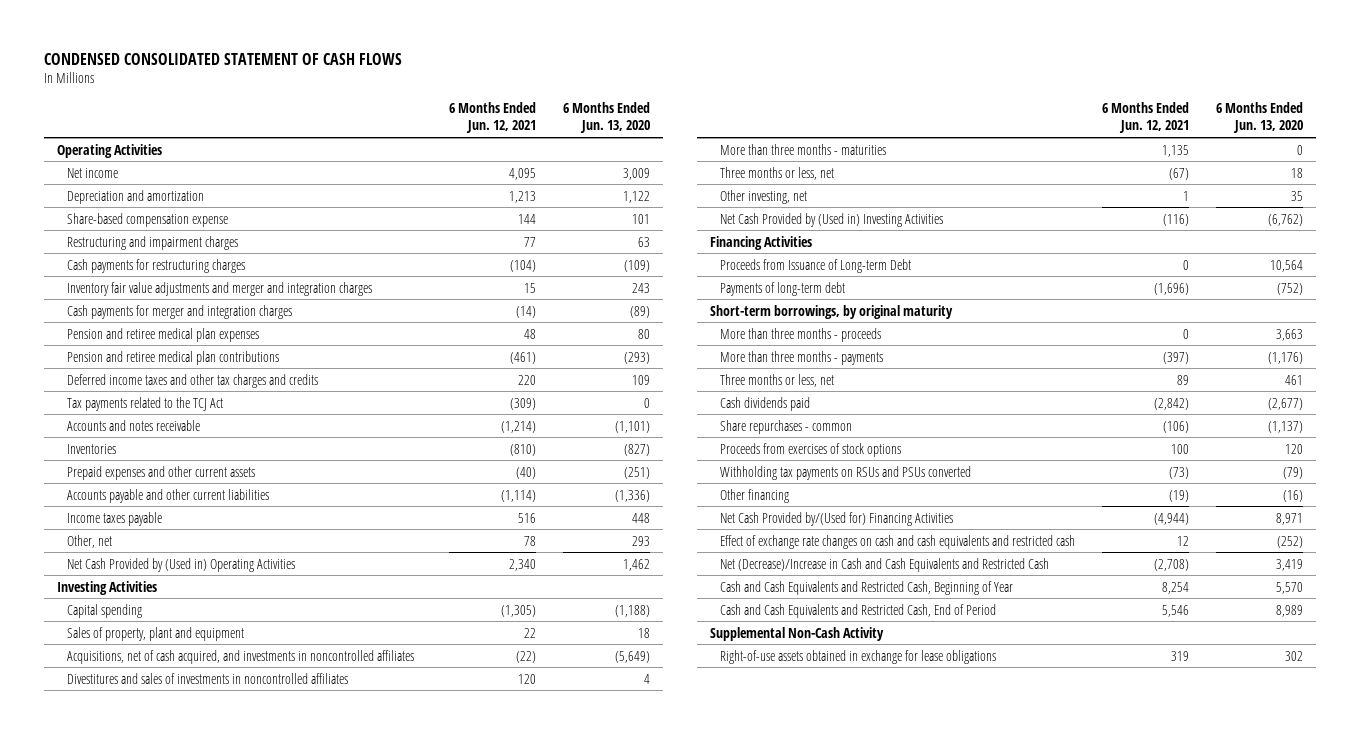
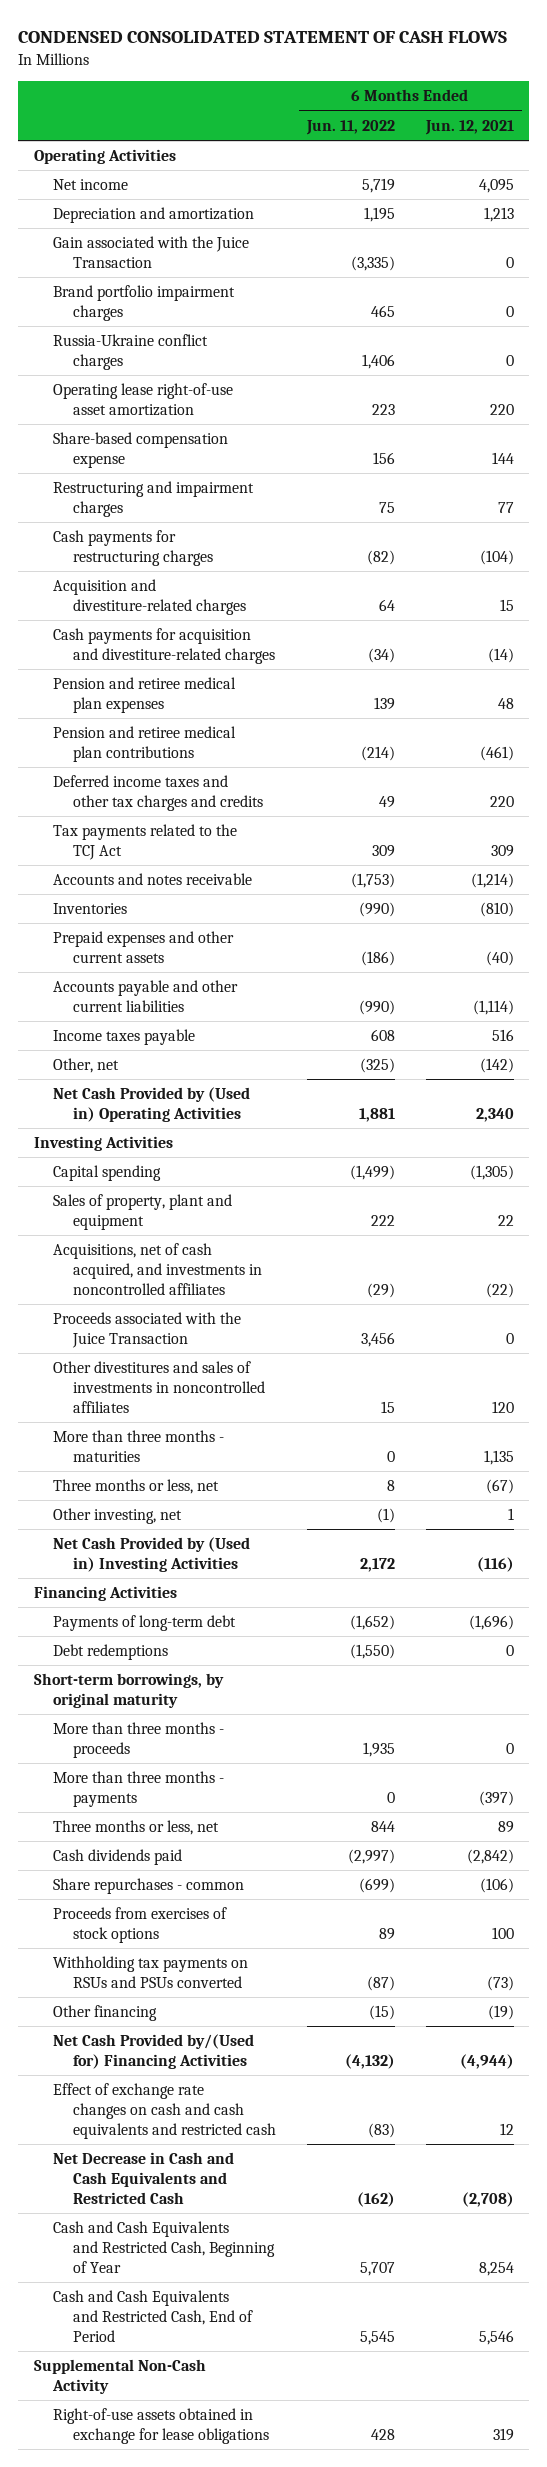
- | 6 Months Ended Jun. 12, 2021 | 6 Months Ended Jun. 13, 2020
+ | 6 Months Ended Jun. 11, 2022 | 6 Months Ended Jun. 12, 2021
+ Gain associated with the Juice Transaction | (3,335) | 0
+ Brand portfolio impairment charges | 465 | 0
+ Russia-Ukraine conflict charges | 1,406 | 0
+ Operating lease right-of-use asset amortization | 223 | 220
- Inventory fair value adjustments and merger and integration charges | 15 | 243
- Cash payments for merger and integration charges | (14) | (89)
+ Acquisition and divestiture-related charges | 64 | 15
+ Cash payments for acquisition and divestiture-related charges | (34) | (14)
- Tax payments related to the TCJ Act | (309) | 0
+ Tax payments related to the TCJ Act | 309 | 309
- Other, net | 78 | 293
+ Other, net | (325) | (142)
- Divestitures and sales of investments in noncontrolled affiliates | 120 | 4
+ Proceeds associated with the Juice Transaction | 3,456 | 0
+ Other divestitures and sales of investments in noncontrolled affiliates | 15 | 120
- Proceeds from Issuance of Long-term Debt | 0 | 10,564
+ Debt redemptions | (1,550) | 0
- Net (Decrease)/Increase in Cash and Cash Equivalents and Restricted Cash | (2,708) | 3,419
+ Net Decrease in Cash and Cash Equivalents and Restricted Cash | (162) | (2,708)

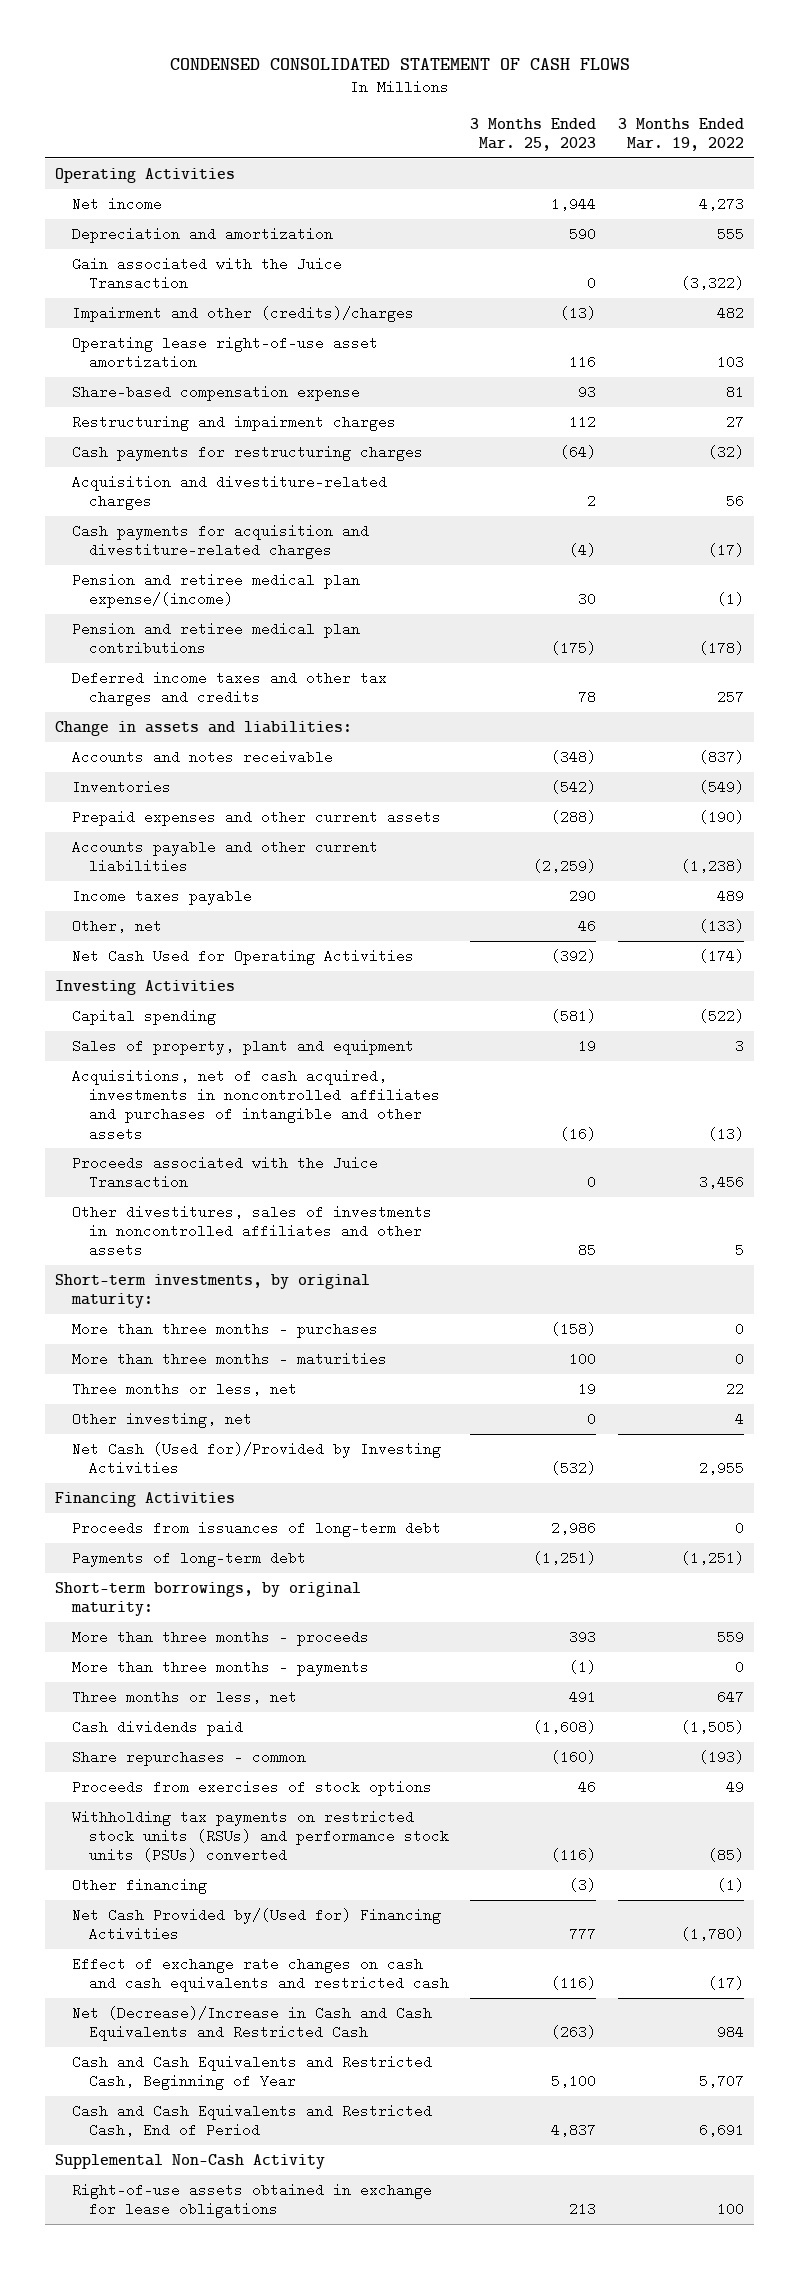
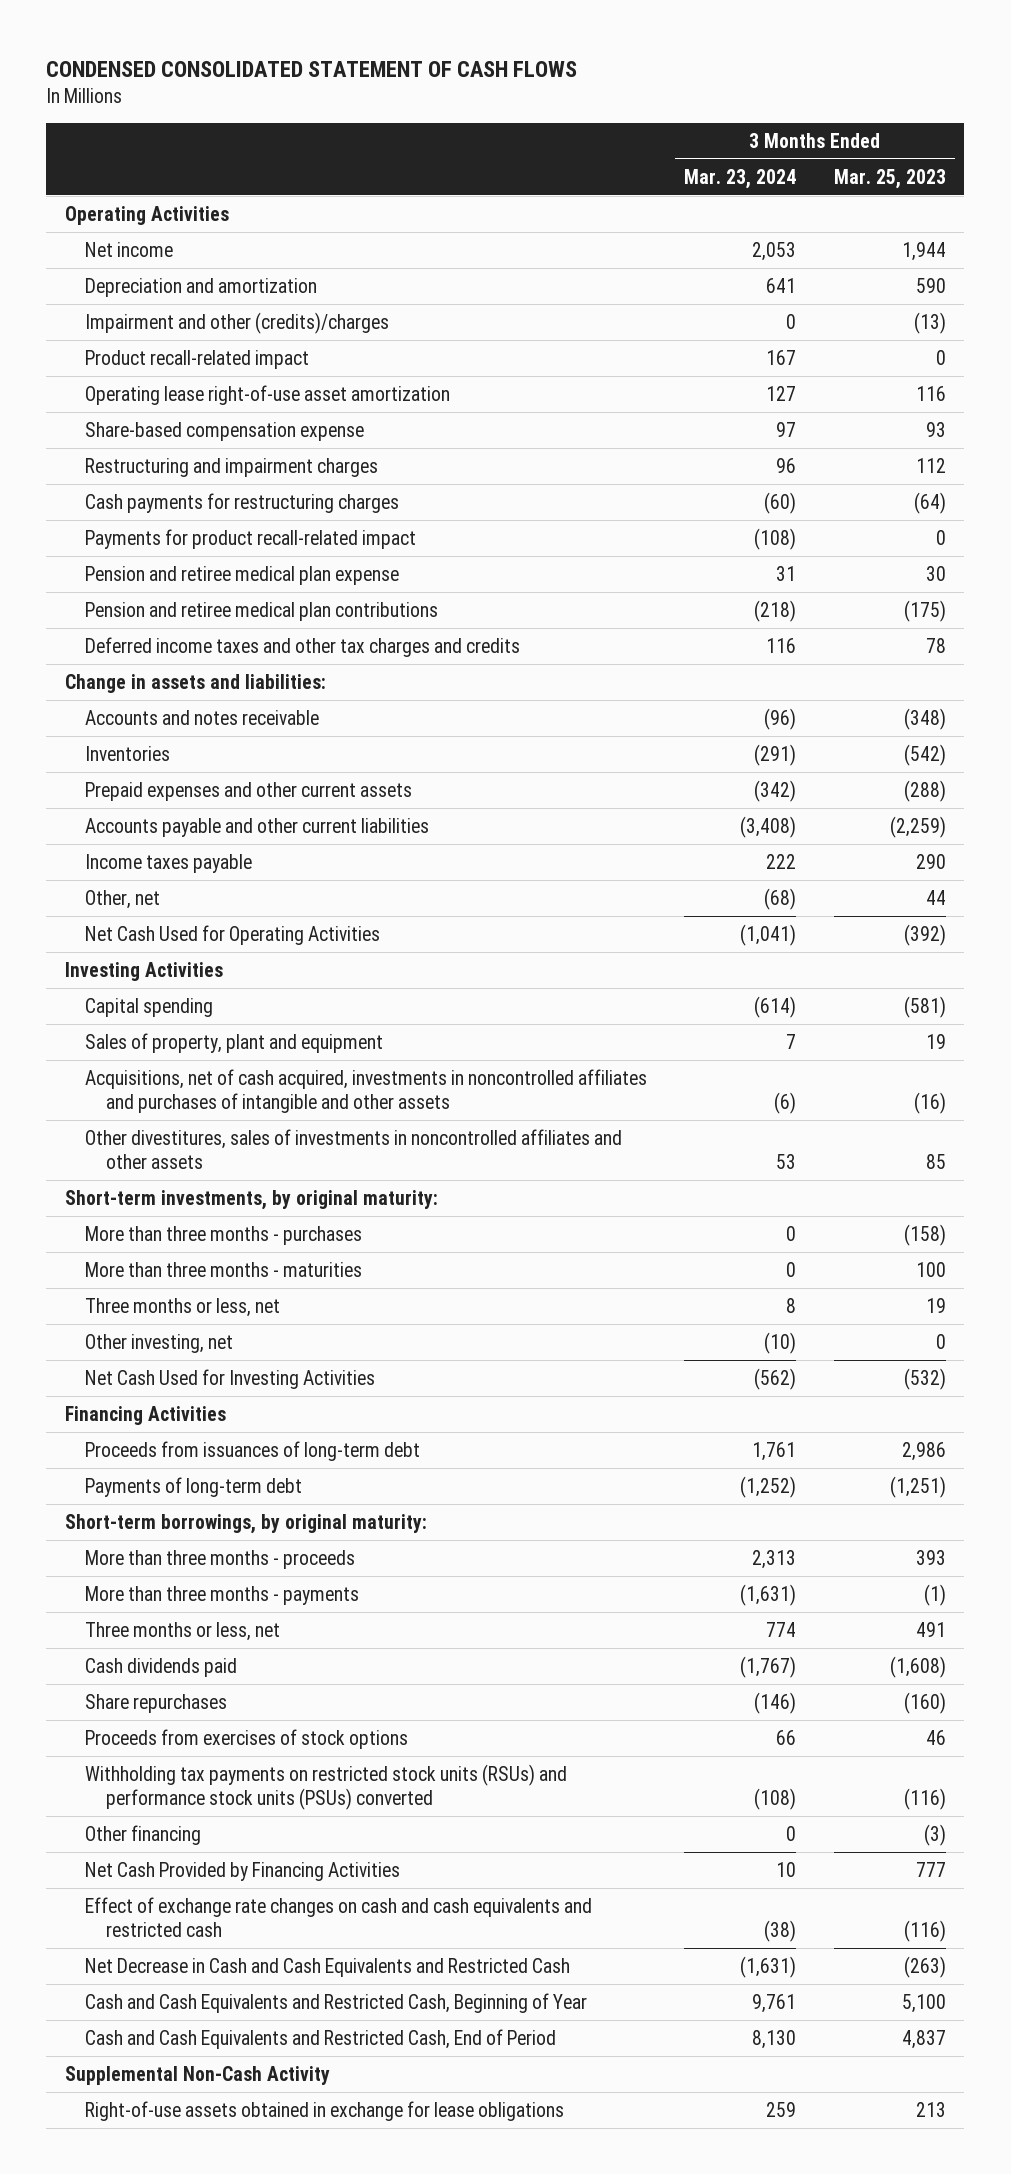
- | 3 Months Ended Mar. 25, 2023 | 3 Months Ended Mar. 19, 2022
+ | 3 Months Ended Mar. 23, 2024 | 3 Months Ended Mar. 25, 2023
- Gain associated with the Juice Transaction | 0 | (3,322)
+ Product recall-related impact | 167 | 0
- Acquisition and divestiture-related charges | 2 | 56
- Cash payments for acquisition and divestiture-related charges | (4) | (17)
- Pension and retiree medical plan expense/(income) | 30 | (1)
+ Payments for product recall-related impact | (108) | 0
+ Pension and retiree medical plan expense | 31 | 30
- Other, net | 46 | (133)
+ Other, net | (68) | 44
- Proceeds associated with the Juice Transaction | 0 | 3,456
- Net Cash (Used for)/Provided by Investing Activities | (532) | 2,955
+ Net Cash Used for Investing Activities | (562) | (532)
- Share repurchases - common | (160) | (193)
+ Share repurchases | (146) | (160)
- Net Cash Provided by/(Used for) Financing Activities | 777 | (1,780)
+ Net Cash Provided by Financing Activities | 10 | 777
- Net (Decrease)/Increase in Cash and Cash Equivalents and Restricted Cash | (263) | 984
+ Net Decrease in Cash and Cash Equivalents and Restricted Cash | (1,631) | (263)

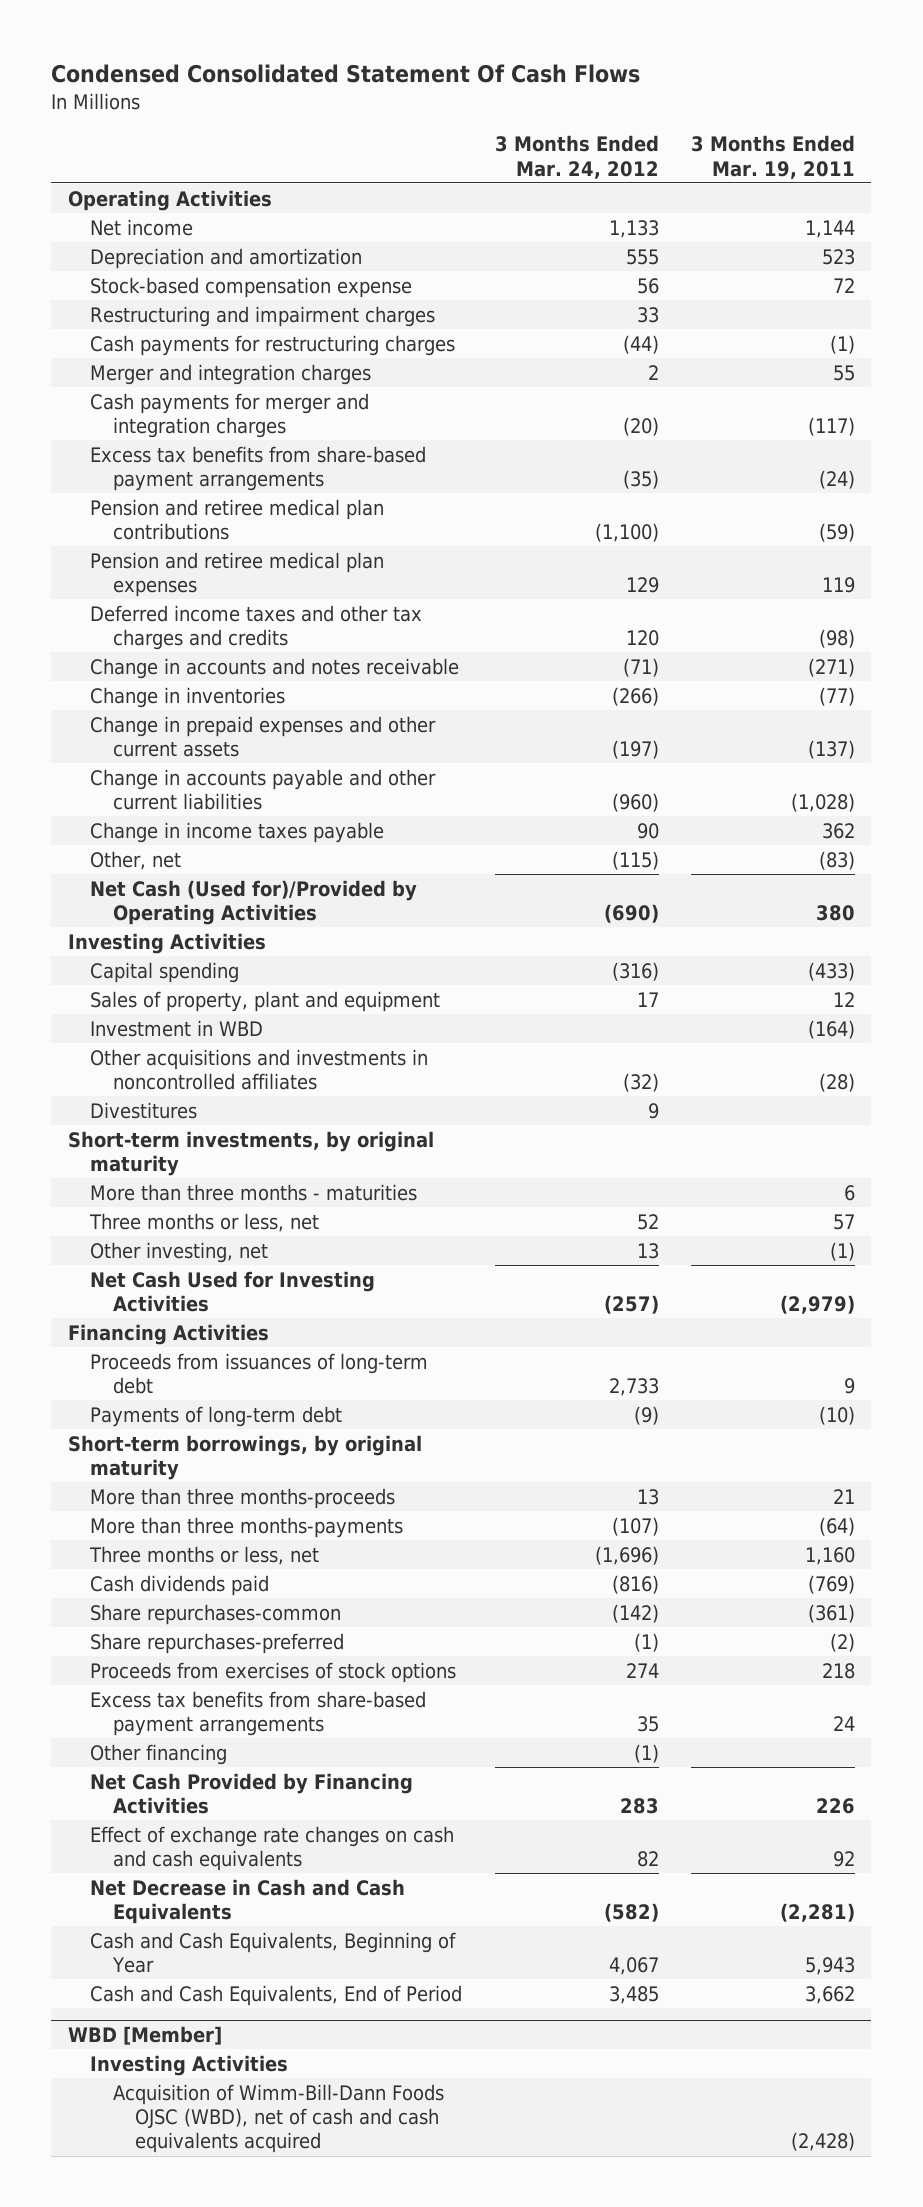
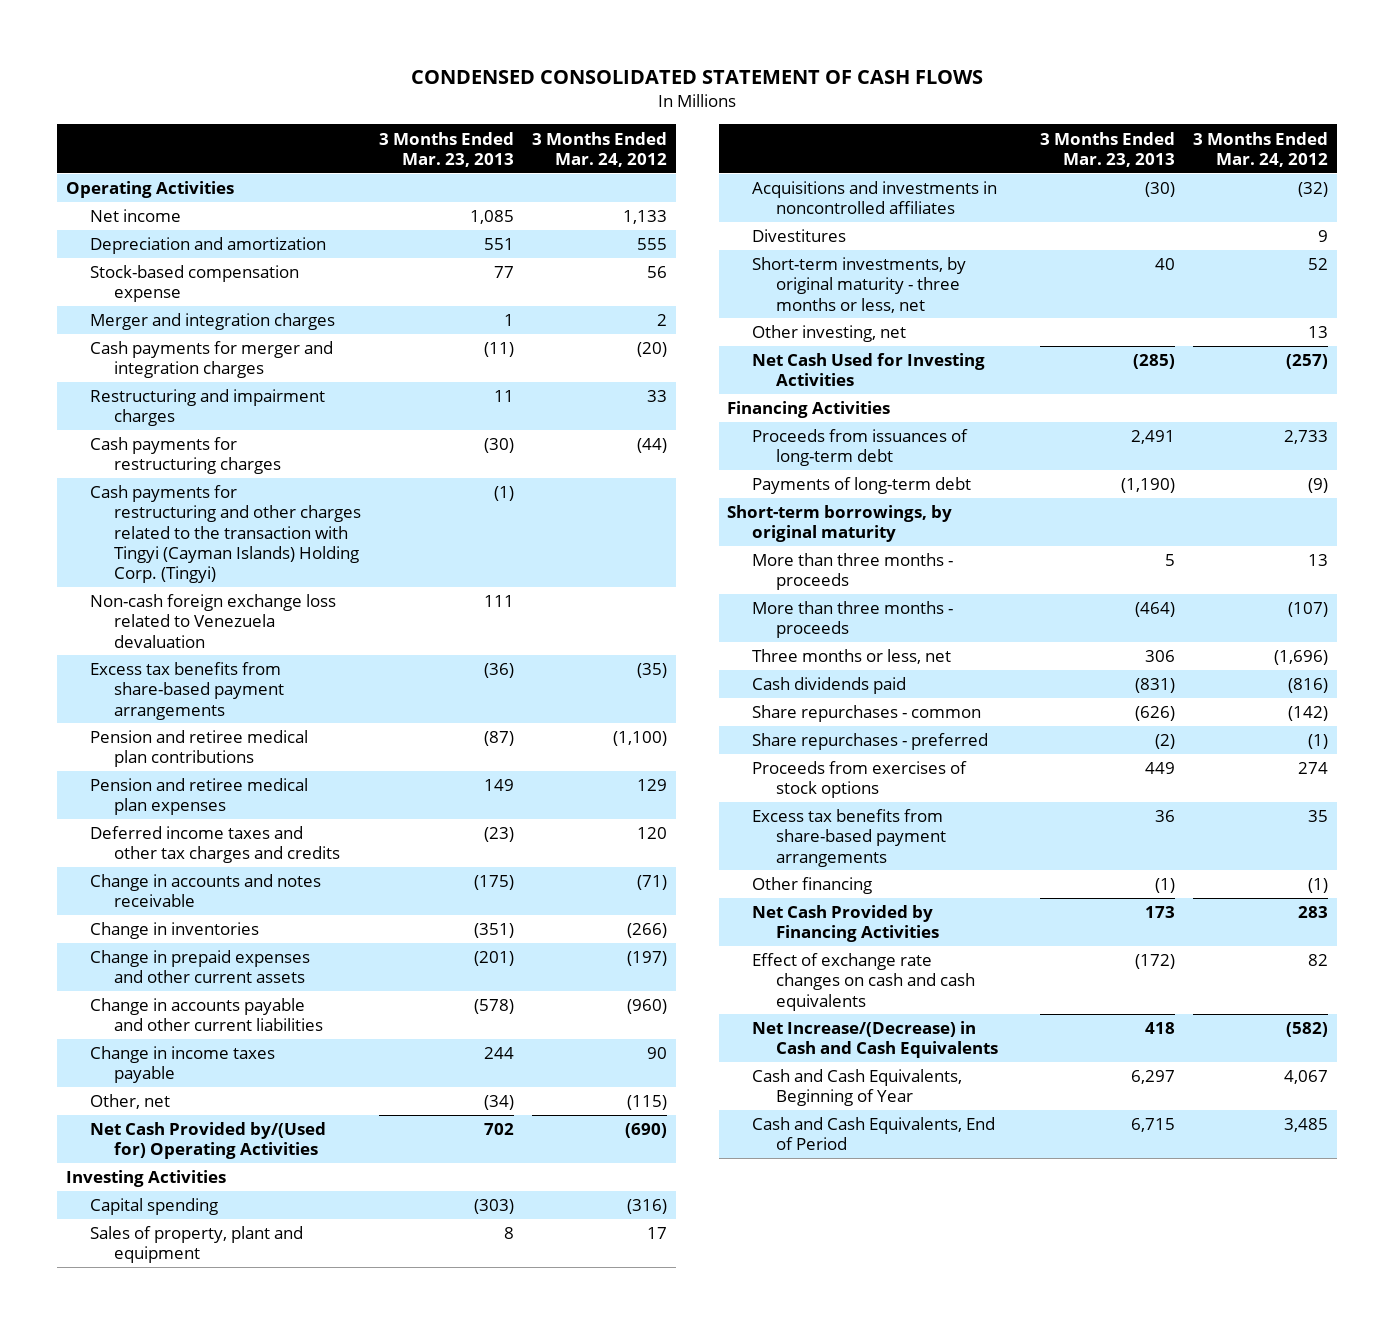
- Condensed Consolidated Statement Of Cash Flows
+ CONDENSED CONSOLIDATED STATEMENT OF CASH FLOWS
- | 3 Months Ended Mar. 24, 2012 | 3 Months Ended Mar. 19, 2011
+ | 3 Months Ended Mar. 23, 2013 | 3 Months Ended Mar. 24, 2012
moved down: Restructuring and impairment charges | 11 | 33
moved down: Cash payments for restructuring charges | (30) | (44)
+ Cash payments for restructuring and other charges related to the transaction with Tingyi (Cayman Islands) Holding Corp. (Tingyi) | (1) |
+ Non-cash foreign exchange loss related to Venezuela devaluation | 111 |
- Net Cash (Used for)/Provided by Operating Activities | (690) | 380
+ Net Cash Provided by/(Used for) Operating Activities | 702 | (690)
- Investment in WBD | | (164)
- Other acquisitions and investments in noncontrolled affiliates | (32) | (28)
+ Acquisitions and investments in noncontrolled affiliates | (30) | (32)
- Short-term investments, by original maturity
- More than three months - maturities | | 6
- Three months or less, net | 52 | 57
+ Short-term investments, by original maturity - three months or less, net | 40 | 52
- More than three months-proceeds | 13 | 21
- More than three months-payments | (107) | (64)
+ More than three months - proceeds | 5 | 13
+ More than three months - proceeds | (464) | (107)
- Share repurchases-common | (142) | (361)
- Share repurchases-preferred | (1) | (2)
+ Share repurchases - common | (626) | (142)
+ Share repurchases - preferred | (2) | (1)
- Net Decrease in Cash and Cash Equivalents | (582) | (2,281)
+ Net Increase/(Decrease) in Cash and Cash Equivalents | 418 | (582)
- WBD [Member]
- Investing Activities
- Acquisition of Wimm-Bill-Dann Foods OJSC (WBD), net of cash and cash equivalents acquired | | (2,428)

